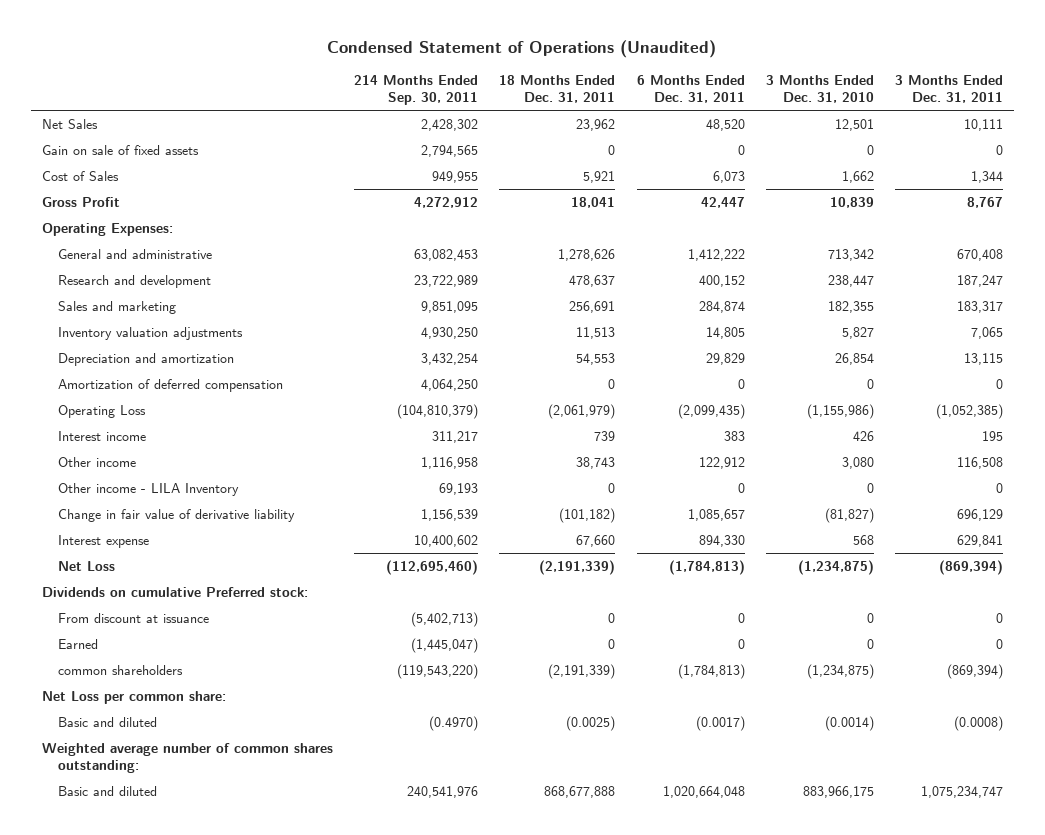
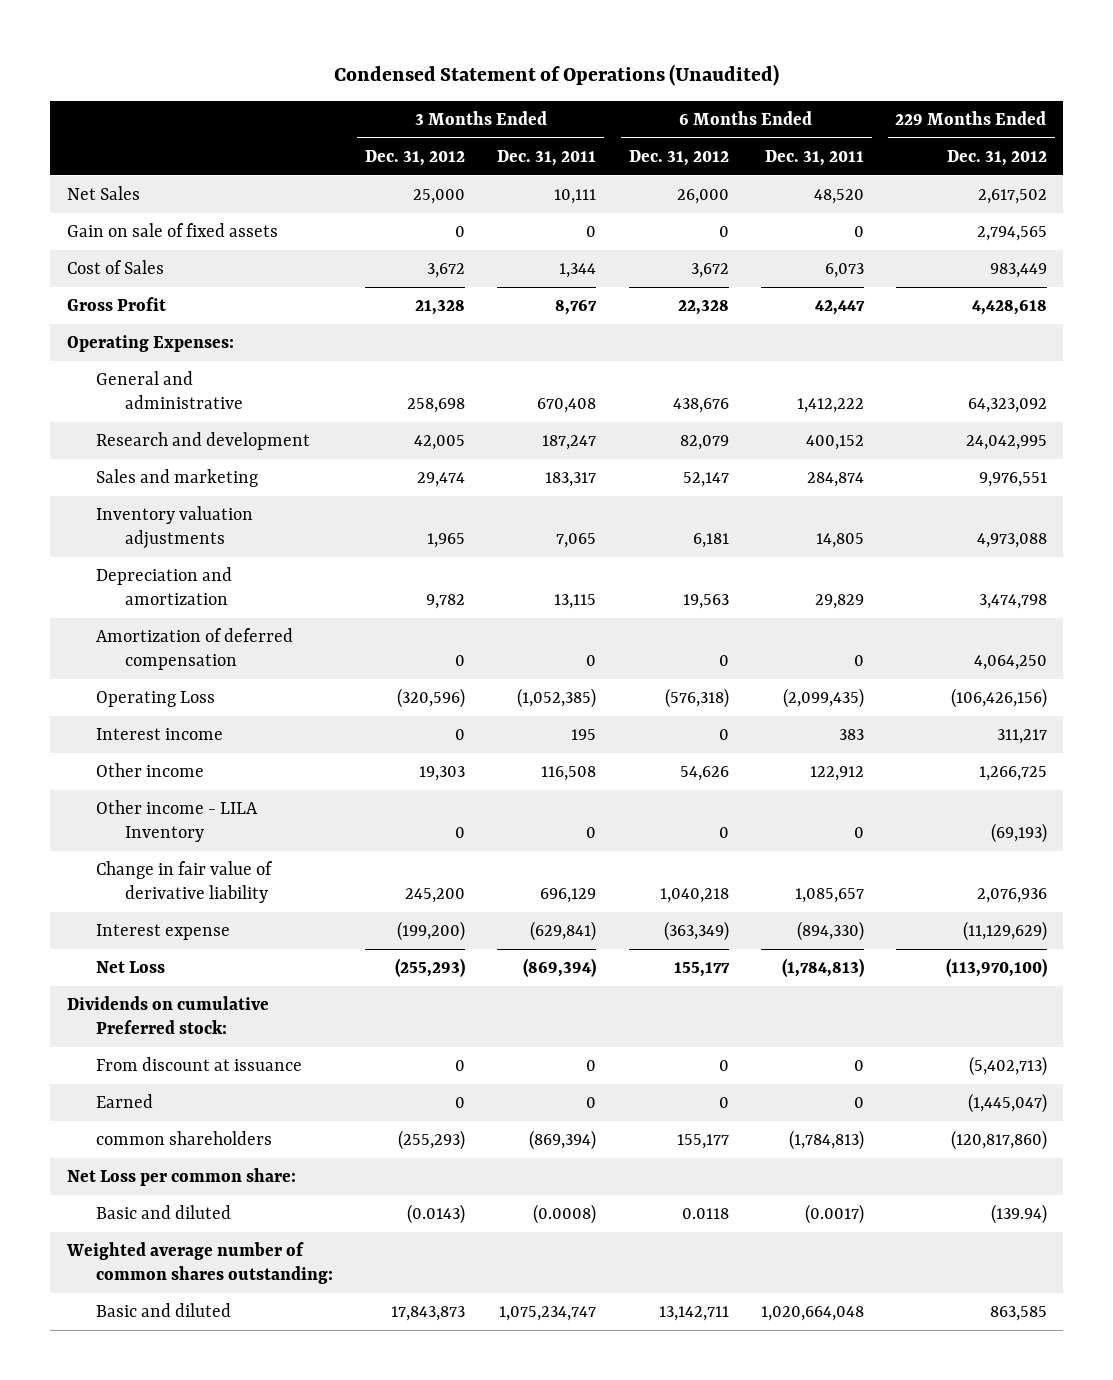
- | 214 Months Ended Sep. 30, 2011 | 18 Months Ended Dec. 31, 2011 | 6 Months Ended Dec. 31, 2011 | 3 Months Ended Dec. 31, 2010 | 3 Months Ended Dec. 31, 2011
+ | 3 Months Ended Dec. 31, 2012 | 3 Months Ended Dec. 31, 2011 | 6 Months Ended Dec. 31, 2012 | 6 Months Ended Dec. 31, 2011 | 229 Months Ended Dec. 31, 2012
- Interest expense | 10,400,602 | 67,660 | 894,330 | 568 | 629,841
+ Interest expense | (199,200) | (629,841) | (363,349) | (894,330) | (11,129,629)

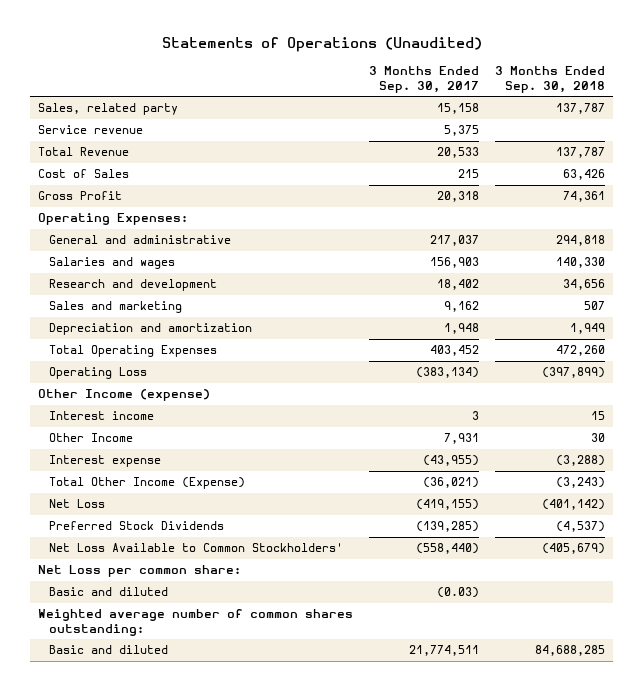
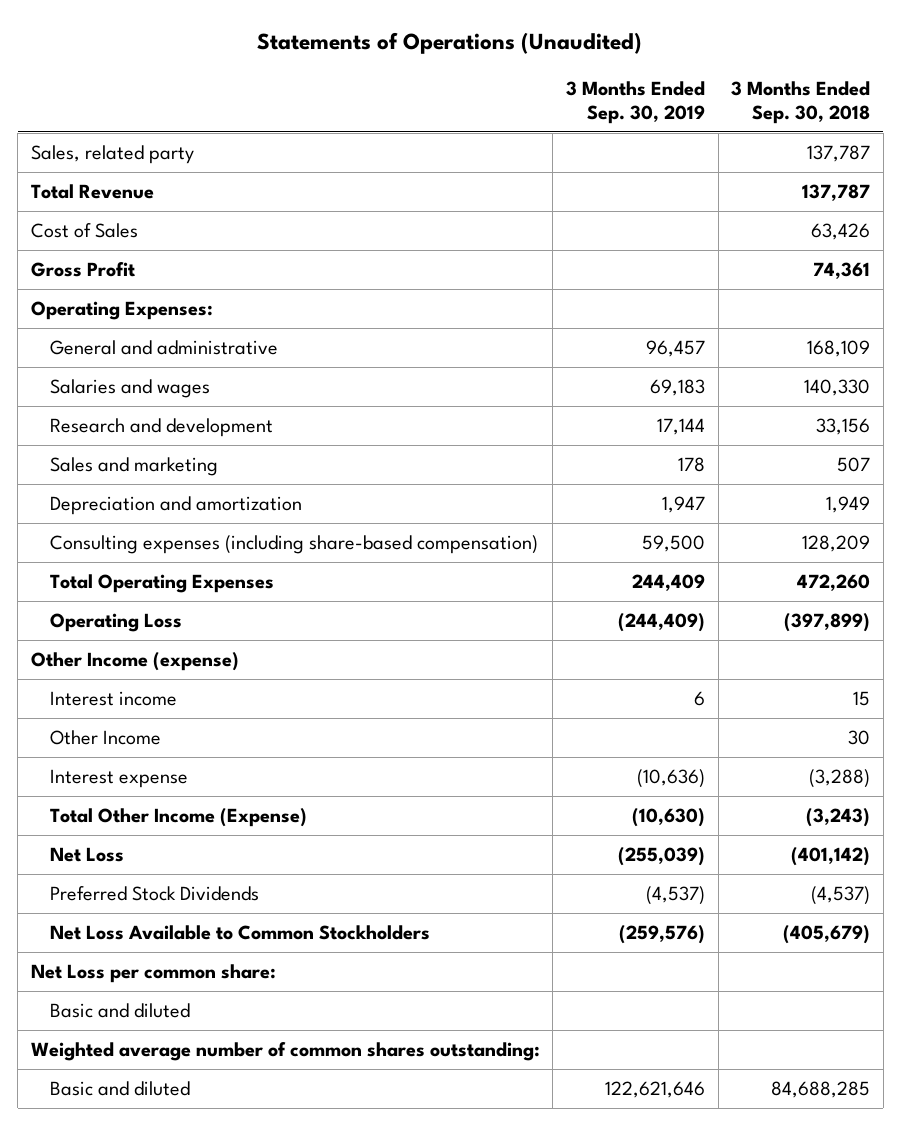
- | 3 Months Ended Sep. 30, 2017 | 3 Months Ended Sep. 30, 2018
+ | 3 Months Ended Sep. 30, 2019 | 3 Months Ended Sep. 30, 2018
- Service revenue | 5,375 |
- General and administrative | 217,037 | 294,818
+ General and administrative | 96,457 | 168,109
- Research and development | 18,402 | 34,656
+ Research and development | 17,144 | 33,156
+ Consulting expenses (including share-based compensation) | 59,500 | 128,209
- Net Loss Available to Common Stockholders' | (558,440) | (405,679)
+ Net Loss Available to Common Stockholders | (259,576) | (405,679)

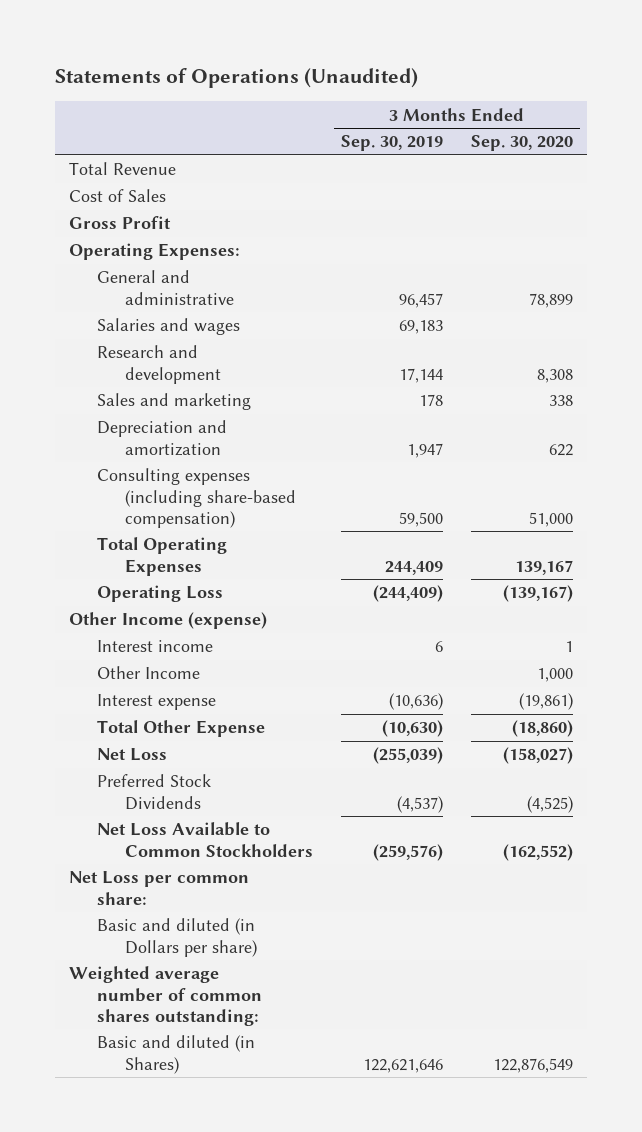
- | 3 Months Ended Sep. 30, 2019 | 3 Months Ended Sep. 30, 2018
+ | 3 Months Ended Sep. 30, 2019 | 3 Months Ended Sep. 30, 2020
- Sales, related party | | 137,787
- Total Other Income (Expense) | (10,630) | (3,243)
+ Total Other Expense | (10,630) | (18,860)
- Basic and diluted
+ Basic and diluted (in Dollars per share)
- Basic and diluted | 122,621,646 | 84,688,285
+ Basic and diluted (in Shares) | 122,621,646 | 122,876,549

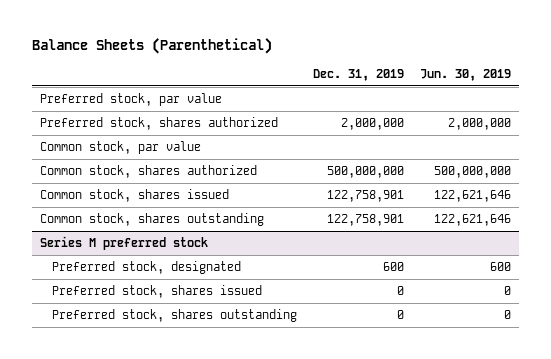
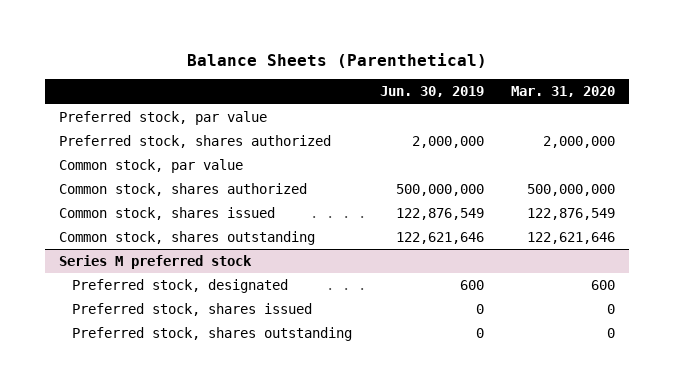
- | Dec. 31, 2019 | Jun. 30, 2019
+ | Jun. 30, 2019 | Mar. 31, 2020
- Common stock, shares issued | 122,758,901 | 122,621,646
+ Common stock, shares issued | 122,876,549 | 122,876,549

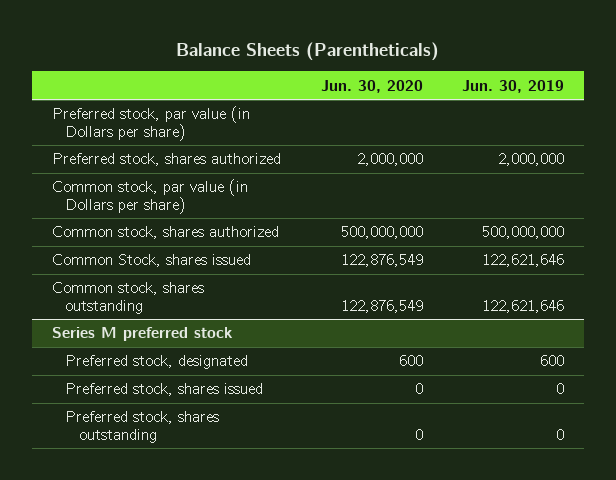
- Balance Sheets (Parenthetical)
+ Balance Sheets (Parentheticals)
- | Jun. 30, 2019 | Mar. 31, 2020
+ | Jun. 30, 2020 | Jun. 30, 2019
- Preferred stock, par value
+ Preferred stock, par value (in Dollars per share)
- Common stock, par value
+ Common stock, par value (in Dollars per share)
- Common stock, shares issued | 122,876,549 | 122,876,549
+ Common Stock, shares issued | 122,876,549 | 122,621,646

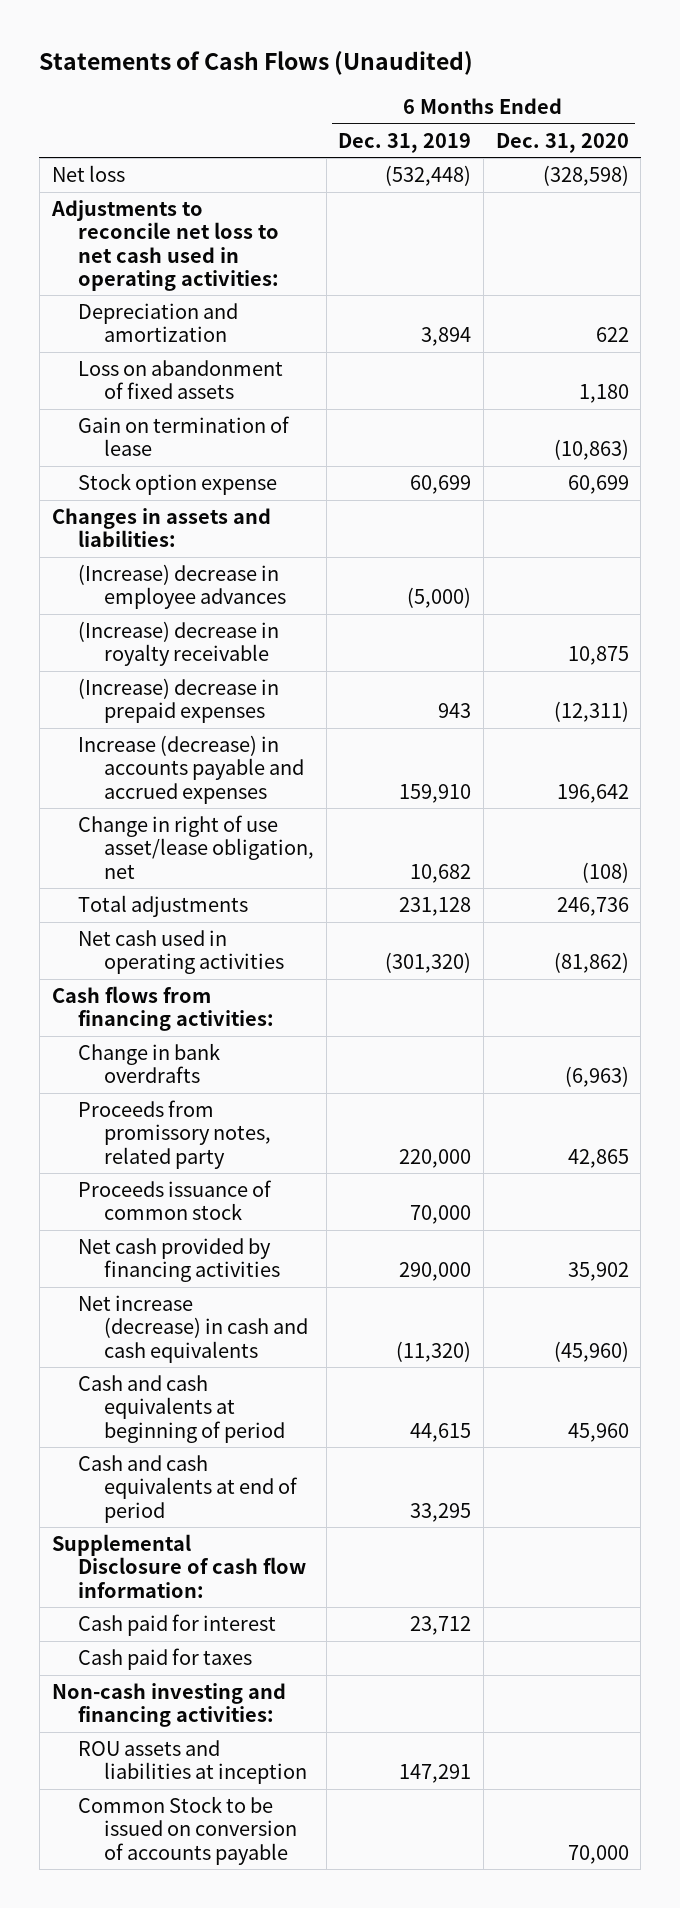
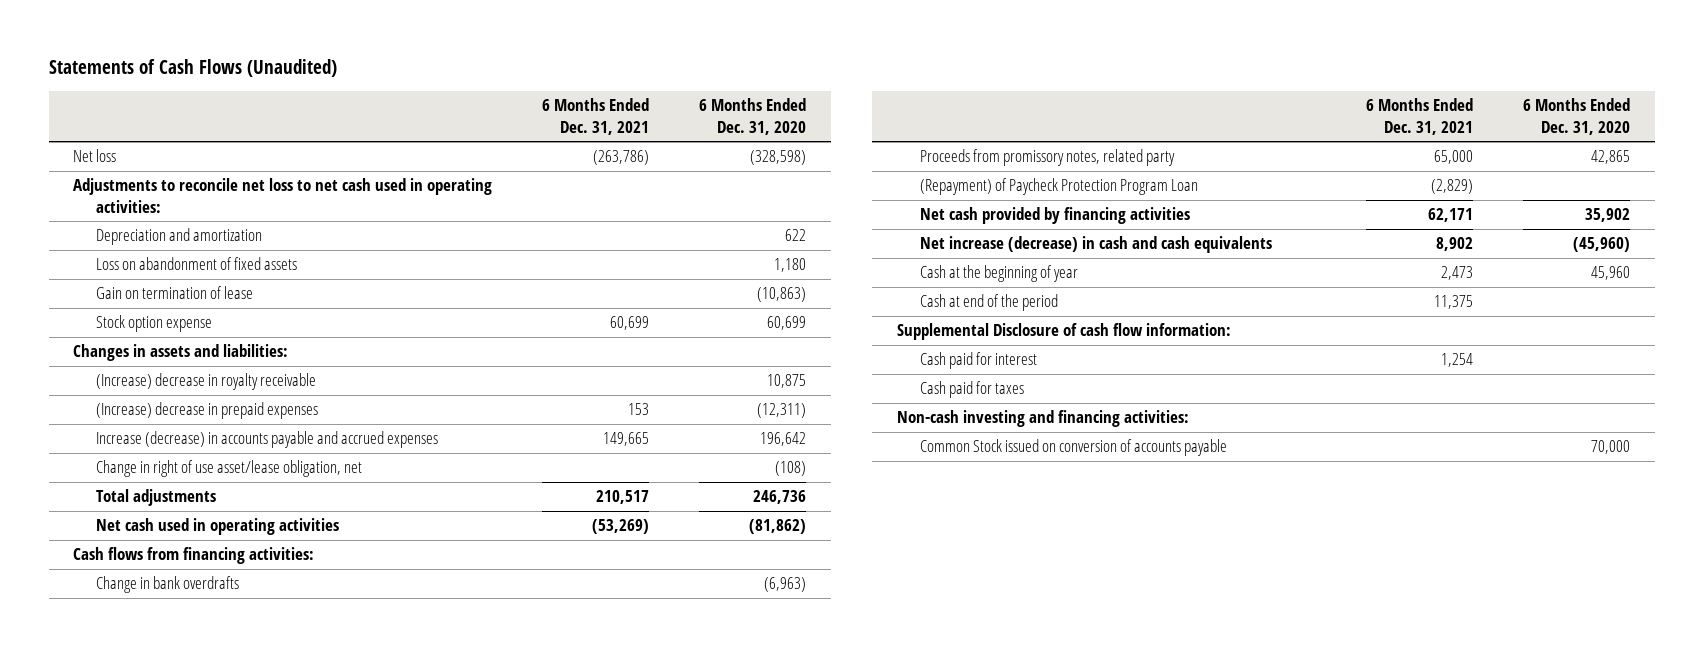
- | 6 Months Ended Dec. 31, 2019 | 6 Months Ended Dec. 31, 2020
+ | 6 Months Ended Dec. 31, 2021 | 6 Months Ended Dec. 31, 2020
- (Increase) decrease in employee advances | (5,000) |
- Proceeds issuance of common stock | 70,000 |
+ (Repayment) of Paycheck Protection Program Loan | (2,829) |
- Cash and cash equivalents at beginning of period | 44,615 | 45,960
- Cash and cash equivalents at end of period | 33,295 |
+ Cash at the beginning of year | 2,473 | 45,960
+ Cash at end of the period | 11,375 |
- ROU assets and liabilities at inception | 147,291 |
- Common Stock to be issued on conversion of accounts payable | | 70,000
+ Common Stock issued on conversion of accounts payable | | 70,000

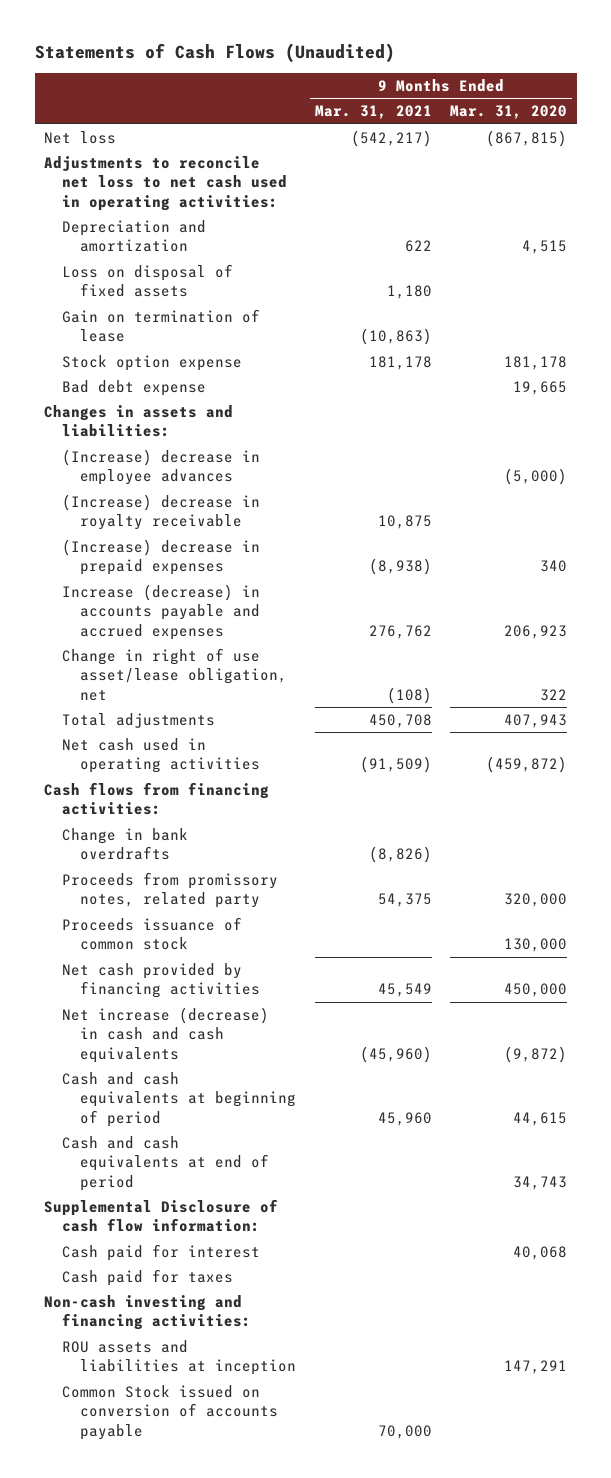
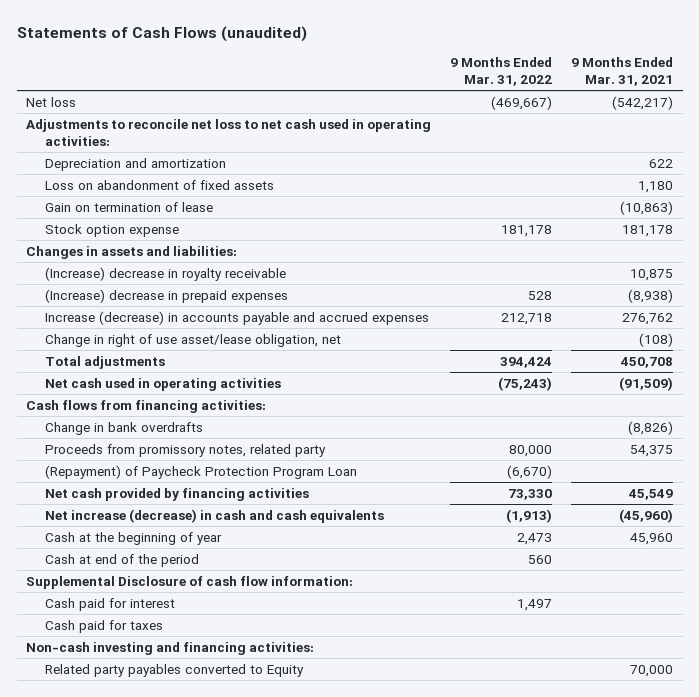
- Statements of Cash Flows (Unaudited)
+ Statements of Cash Flows (unaudited)
- | 9 Months Ended Mar. 31, 2021 | 9 Months Ended Mar. 31, 2020
+ | 9 Months Ended Mar. 31, 2022 | 9 Months Ended Mar. 31, 2021
- Loss on disposal of fixed assets | 1,180 |
+ Loss on abandonment of fixed assets | | 1,180
- Bad debt expense | | 19,665
- (Increase) decrease in employee advances | | (5,000)
- Proceeds issuance of common stock | | 130,000
+ (Repayment) of Paycheck Protection Program Loan | (6,670) |
- Cash and cash equivalents at beginning of period | 45,960 | 44,615
- Cash and cash equivalents at end of period | | 34,743
+ Cash at the beginning of year | 2,473 | 45,960
+ Cash at end of the period | 560 |
- ROU assets and liabilities at inception | | 147,291
- Common Stock issued on conversion of accounts payable | 70,000 |
+ Related party payables converted to Equity | | 70,000

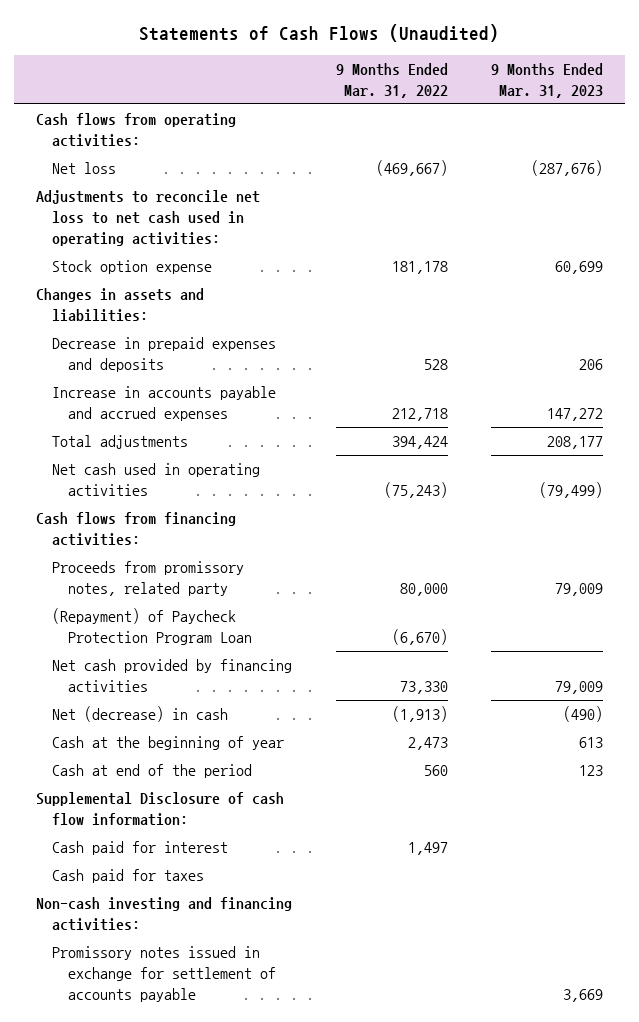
- Statements of Cash Flows (unaudited)
+ Statements of Cash Flows (Unaudited)
- | 9 Months Ended Mar. 31, 2022 | 9 Months Ended Mar. 31, 2021
+ | 9 Months Ended Mar. 31, 2022 | 9 Months Ended Mar. 31, 2023
+ Cash flows from operating activities:
- Depreciation and amortization | | 622
- Loss on abandonment of fixed assets | | 1,180
- Gain on termination of lease | | (10,863)
- (Increase) decrease in royalty receivable | | 10,875
- (Increase) decrease in prepaid expenses | 528 | (8,938)
- Increase (decrease) in accounts payable and accrued expenses | 212,718 | 276,762
- Change in right of use asset/lease obligation, net | | (108)
+ Decrease in prepaid expenses and deposits | 528 | 206
+ Increase in accounts payable and accrued expenses | 212,718 | 147,272
- Change in bank overdrafts | | (8,826)
- Net increase (decrease) in cash and cash equivalents | (1,913) | (45,960)
+ Net (decrease) in cash | (1,913) | (490)
- Related party payables converted to Equity | | 70,000
+ Promissory notes issued in exchange for settlement of accounts payable | | 3,669

